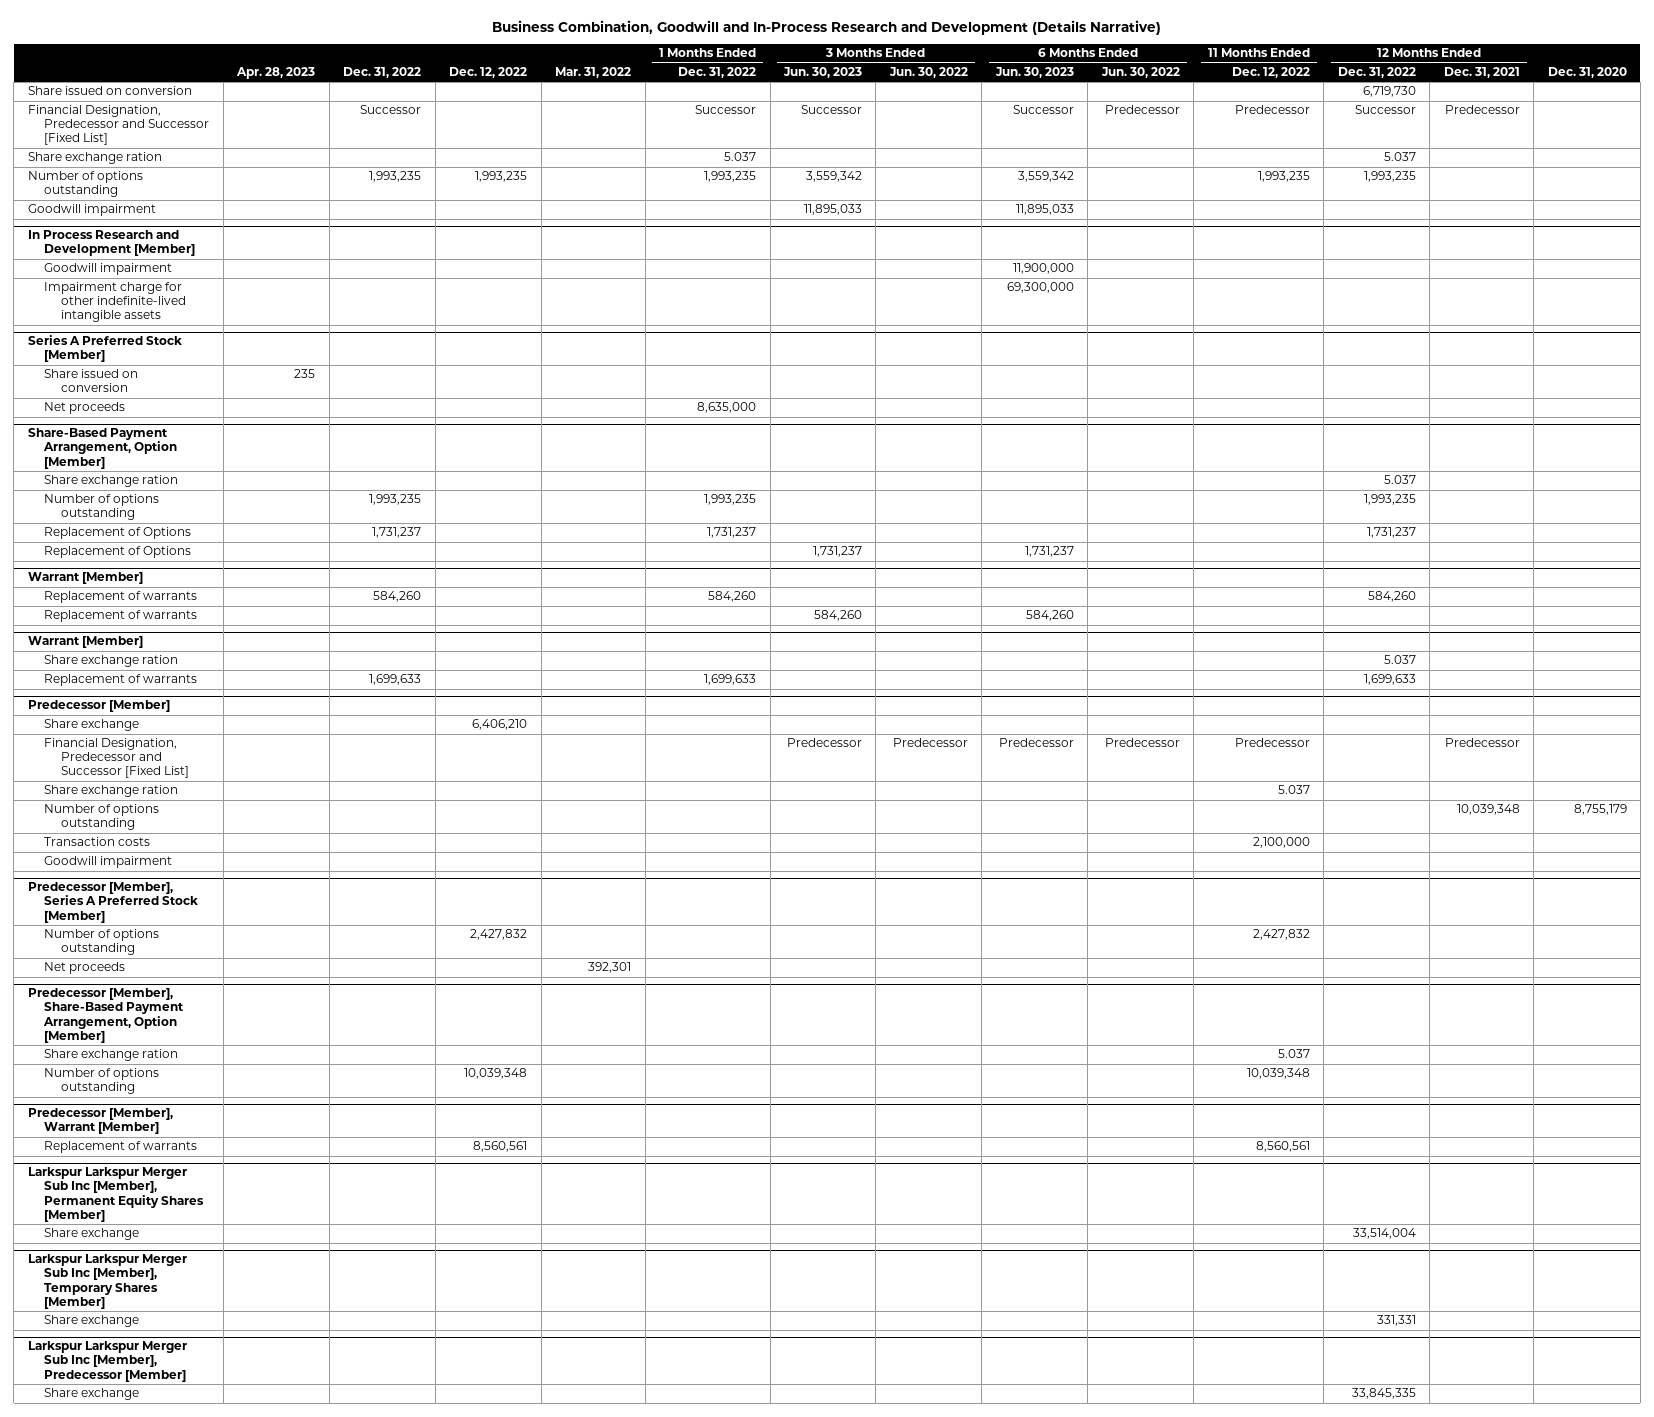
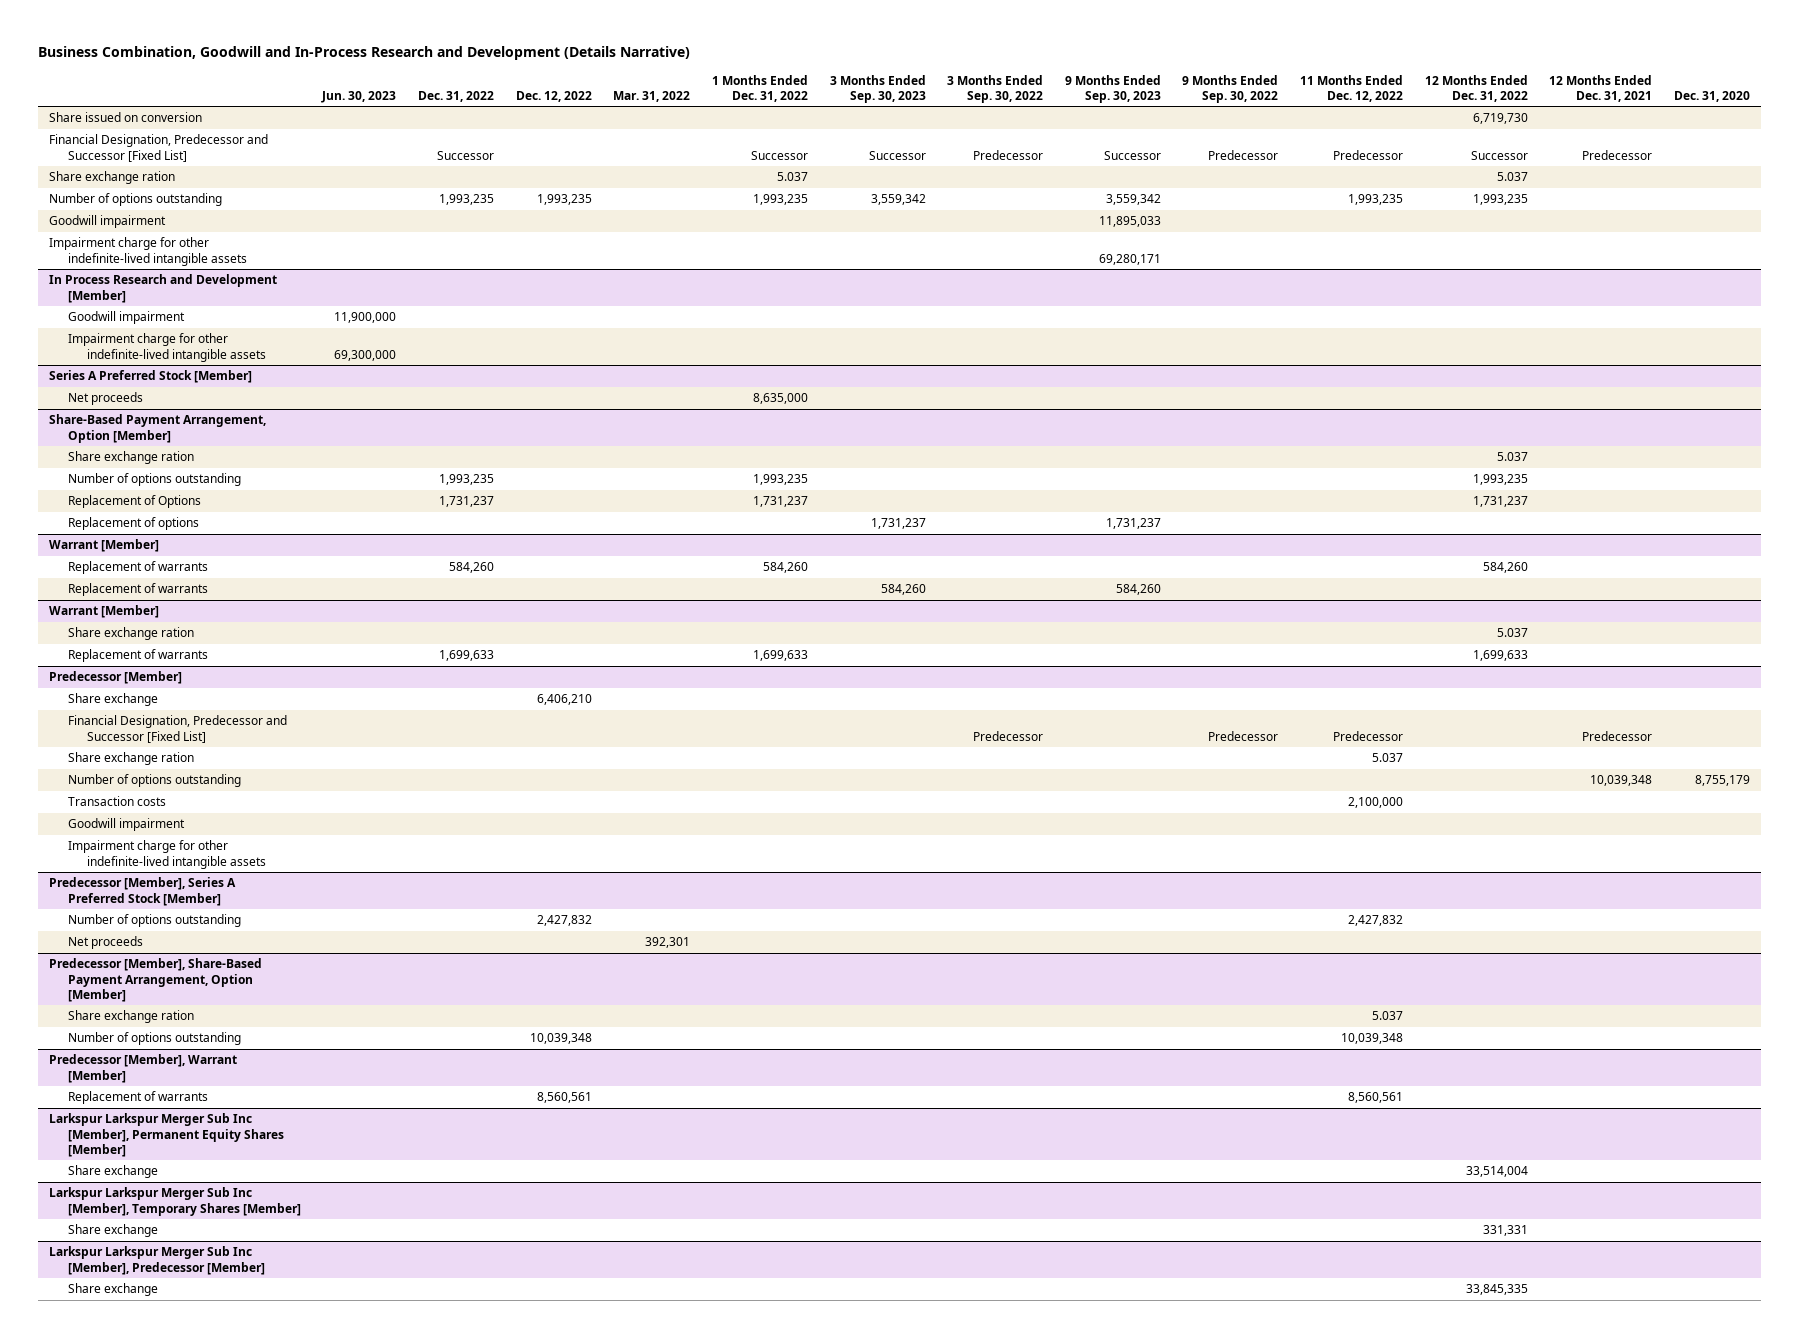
- | Apr. 28, 2023 | Dec. 31, 2022 | Dec. 12, 2022 | Mar. 31, 2022 | 1 Months Ended Dec. 31, 2022 | 3 Months Ended Jun. 30, 2023 | 3 Months Ended Jun. 30, 2022 | 6 Months Ended Jun. 30, 2023 | 6 Months Ended Jun. 30, 2022 | 11 Months Ended Dec. 12, 2022 | 12 Months Ended Dec. 31, 2022 | 12 Months Ended Dec. 31, 2021 | Dec. 31, 2020
+ | Jun. 30, 2023 | Dec. 31, 2022 | Dec. 12, 2022 | Mar. 31, 2022 | 1 Months Ended Dec. 31, 2022 | 3 Months Ended Sep. 30, 2023 | 3 Months Ended Sep. 30, 2022 | 9 Months Ended Sep. 30, 2023 | 9 Months Ended Sep. 30, 2022 | 11 Months Ended Dec. 12, 2022 | 12 Months Ended Dec. 31, 2022 | 12 Months Ended Dec. 31, 2021 | Dec. 31, 2020
+ Impairment charge for other indefinite-lived intangible assets | | | | | | | | 69,280,171 | | | | |
@ Series A Preferred Stock [Member]
- Share issued on conversion | 235 | | | | | | | | | | | |
@ Share-Based Payment Arrangement, Option [Member]
- Replacement of Options | | | | | | 1,731,237 | | 1,731,237 | | | | |
+ Replacement of options | | | | | | 1,731,237 | | 1,731,237 | | | | |
@ Predecessor [Member]
+ Impairment charge for other indefinite-lived intangible assets

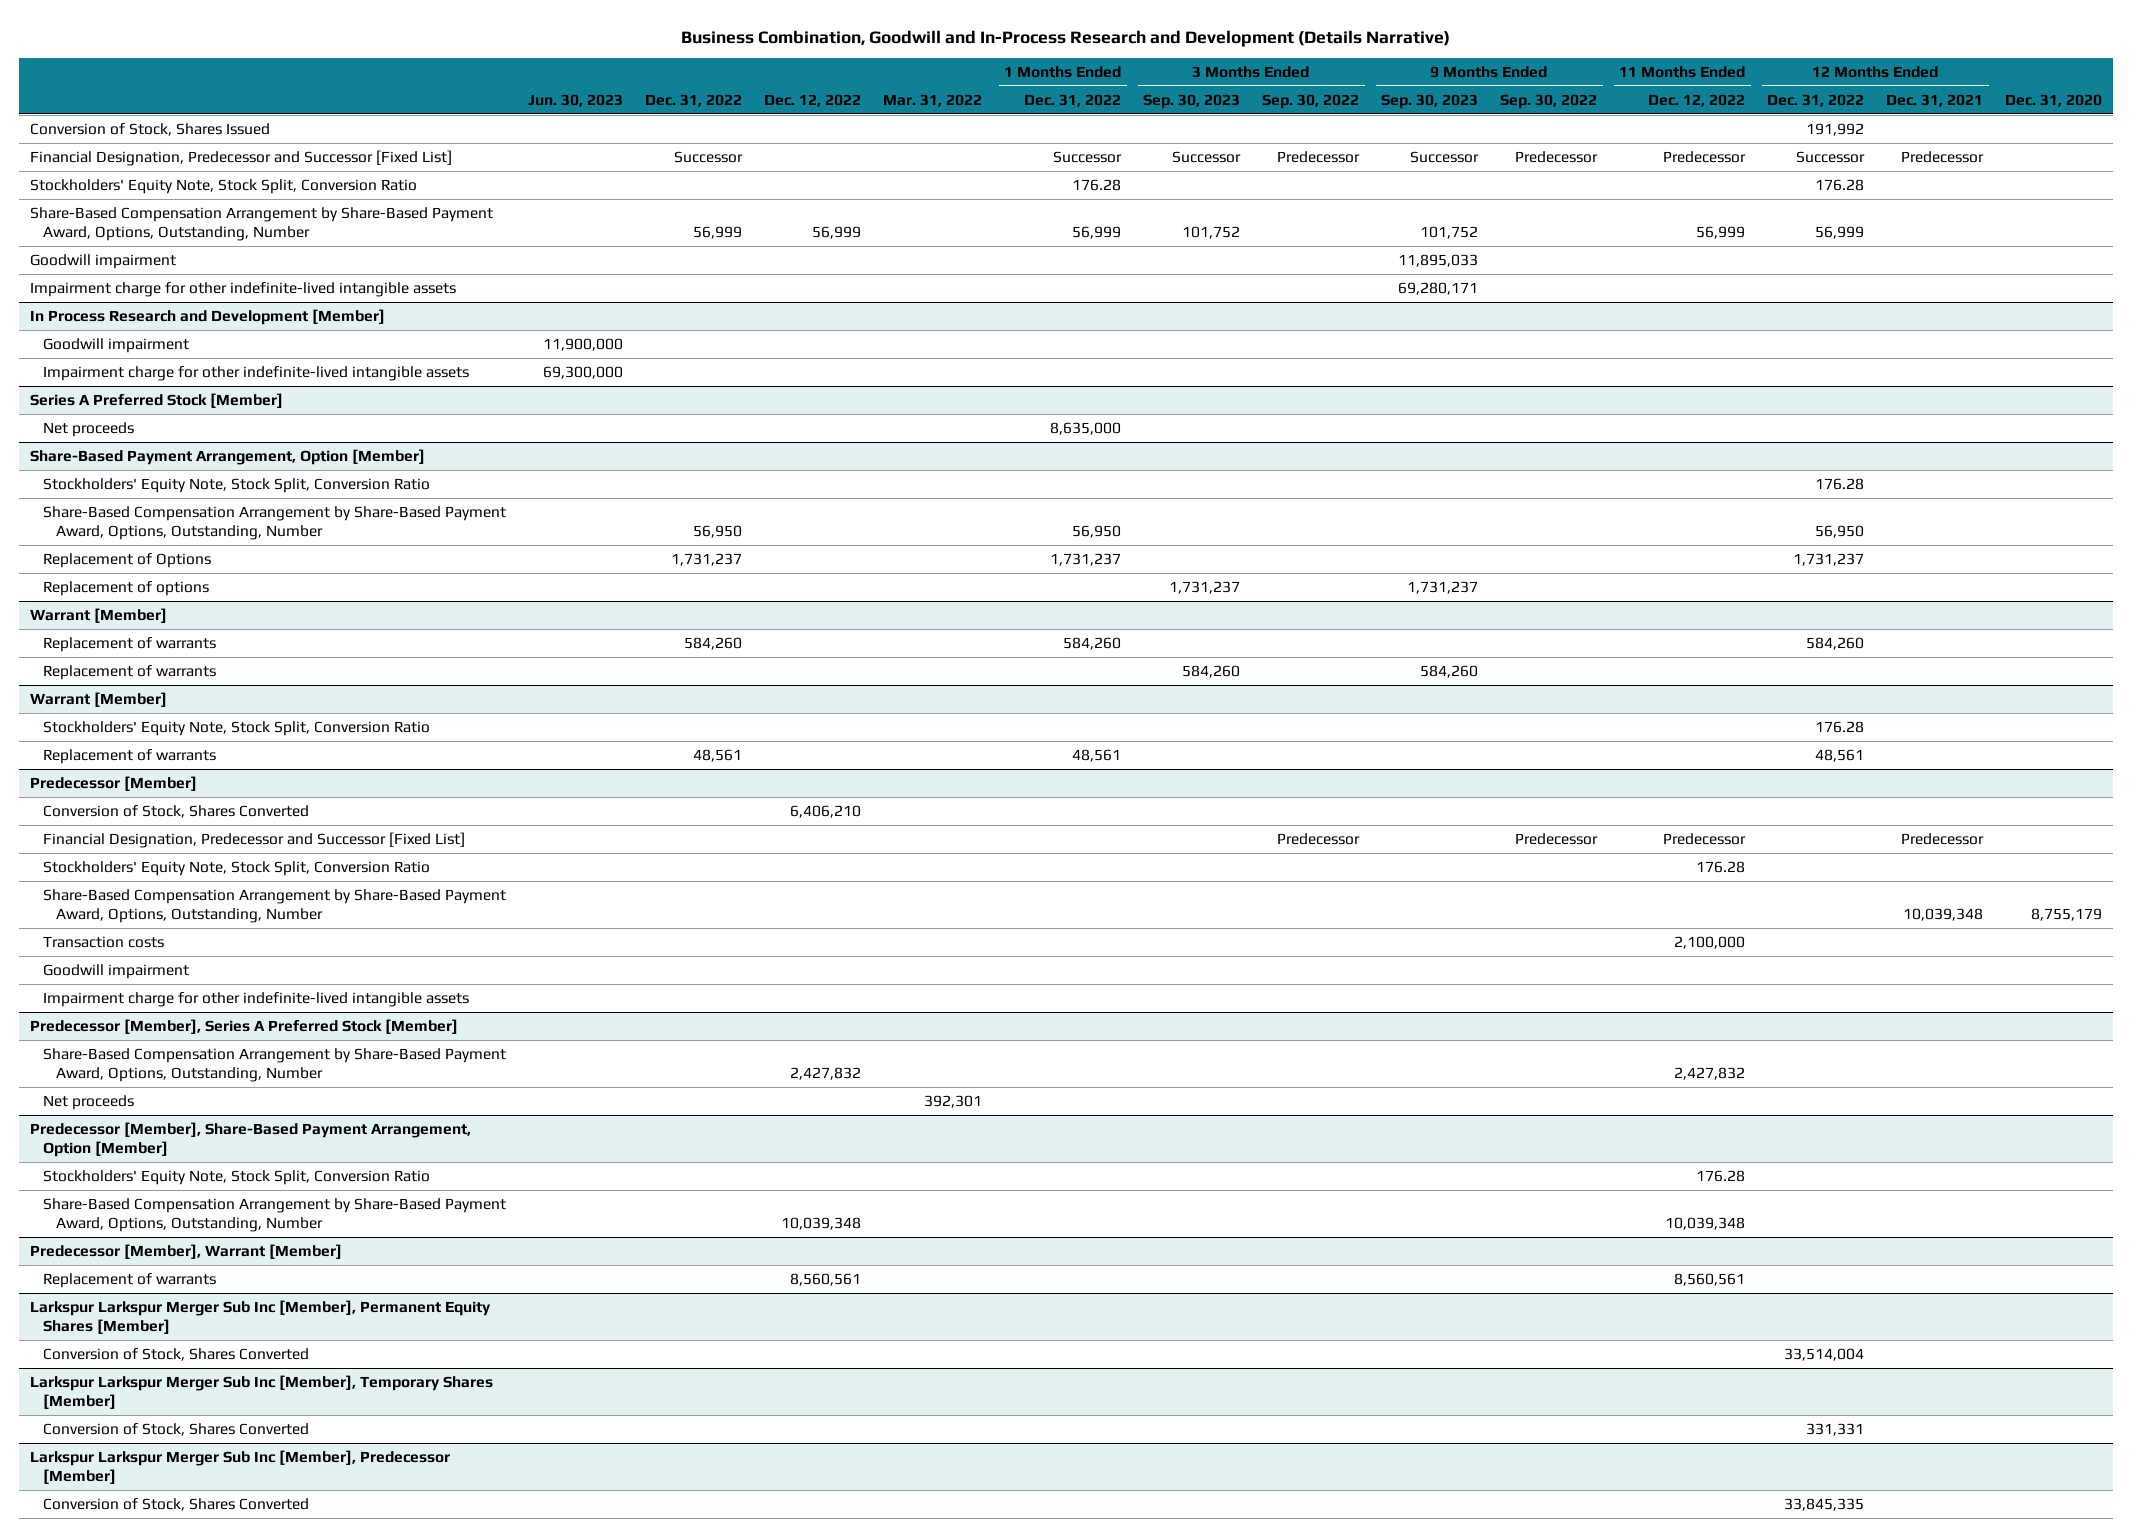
- Share issued on conversion | | | | | | | | | | | 6,719,730 | |
+ Conversion of Stock, Shares Issued | | | | | | | | | | | 191,992 | |
- Share exchange ration | | | | | 5.037 | | | | | | 5.037 | |
- Number of options outstanding | | 1,993,235 | 1,993,235 | | 1,993,235 | 3,559,342 | | 3,559,342 | | 1,993,235 | 1,993,235 | |
+ Stockholders' Equity Note, Stock Split, Conversion Ratio | | | | | 176.28 | | | | | | 176.28 | |
+ Share-Based Compensation Arrangement by Share-Based Payment Award, Options, Outstanding, Number | | 56,999 | 56,999 | | 56,999 | 101,752 | | 101,752 | | 56,999 | 56,999 | |
@ Share-Based Payment Arrangement, Option [Member]
- Share exchange ration | | | | | | | | | | | 5.037 | |
- Number of options outstanding | | 1,993,235 | | | 1,993,235 | | | | | | 1,993,235 | |
+ Stockholders' Equity Note, Stock Split, Conversion Ratio | | | | | | | | | | | 176.28 | |
+ Share-Based Compensation Arrangement by Share-Based Payment Award, Options, Outstanding, Number | | 56,950 | | | 56,950 | | | | | | 56,950 | |
@ Warrant [Member]
- Share exchange ration | | | | | | | | | | | 5.037 | |
- Replacement of warrants | | 1,699,633 | | | 1,699,633 | | | | | | 1,699,633 | |
+ Stockholders' Equity Note, Stock Split, Conversion Ratio | | | | | | | | | | | 176.28 | |
+ Replacement of warrants | | 48,561 | | | 48,561 | | | | | | 48,561 | |
@ Predecessor [Member]
- Share exchange | | | 6,406,210 | | | | | | | | | |
+ Conversion of Stock, Shares Converted | | | 6,406,210 | | | | | | | | | |
- Share exchange ration | | | | | | | | | | 5.037 | | |
- Number of options outstanding | | | | | | | | | | | | 10,039,348 | 8,755,179
+ Stockholders' Equity Note, Stock Split, Conversion Ratio | | | | | | | | | | 176.28 | | |
+ Share-Based Compensation Arrangement by Share-Based Payment Award, Options, Outstanding, Number | | | | | | | | | | | | 10,039,348 | 8,755,179
@ Predecessor [Member], Series A Preferred Stock [Member]
- Number of options outstanding | | | 2,427,832 | | | | | | | 2,427,832 | | |
+ Share-Based Compensation Arrangement by Share-Based Payment Award, Options, Outstanding, Number | | | 2,427,832 | | | | | | | 2,427,832 | | |
@ Predecessor [Member], Share-Based Payment Arrangement, Option [Member]
- Share exchange ration | | | | | | | | | | 5.037 | | |
- Number of options outstanding | | | 10,039,348 | | | | | | | 10,039,348 | | |
+ Stockholders' Equity Note, Stock Split, Conversion Ratio | | | | | | | | | | 176.28 | | |
+ Share-Based Compensation Arrangement by Share-Based Payment Award, Options, Outstanding, Number | | | 10,039,348 | | | | | | | 10,039,348 | | |
@ Larkspur Larkspur Merger Sub Inc [Member], Permanent Equity Shares [Member]
- Share exchange | | | | | | | | | | | 33,514,004 | |
+ Conversion of Stock, Shares Converted | | | | | | | | | | | 33,514,004 | |
@ Larkspur Larkspur Merger Sub Inc [Member], Temporary Shares [Member]
- Share exchange | | | | | | | | | | | 331,331 | |
+ Conversion of Stock, Shares Converted | | | | | | | | | | | 331,331 | |
@ Larkspur Larkspur Merger Sub Inc [Member], Predecessor [Member]
- Share exchange | | | | | | | | | | | 33,845,335 | |
+ Conversion of Stock, Shares Converted | | | | | | | | | | | 33,845,335 | |

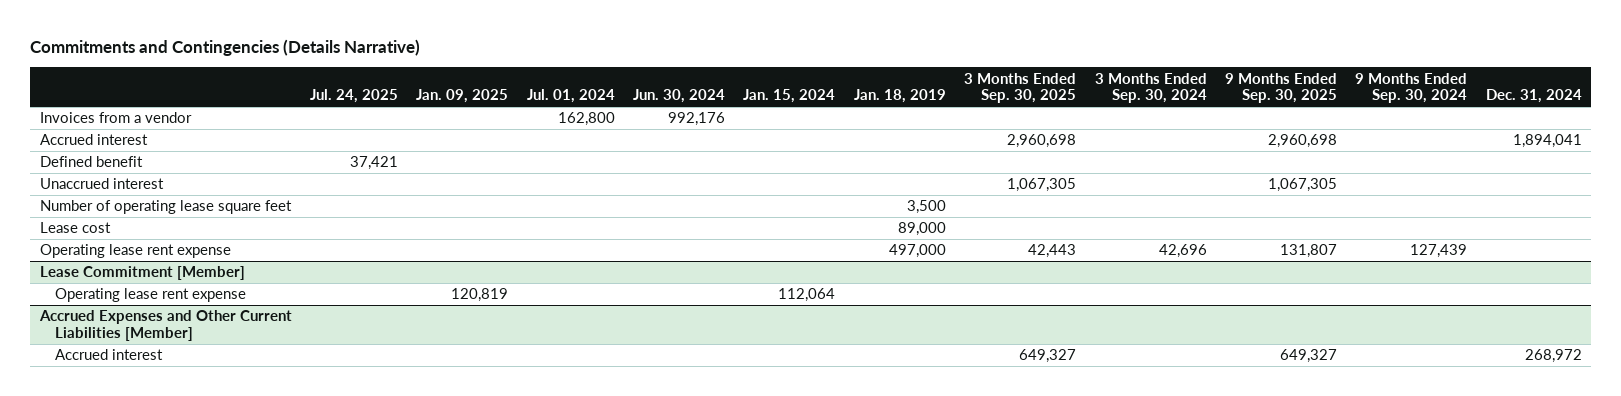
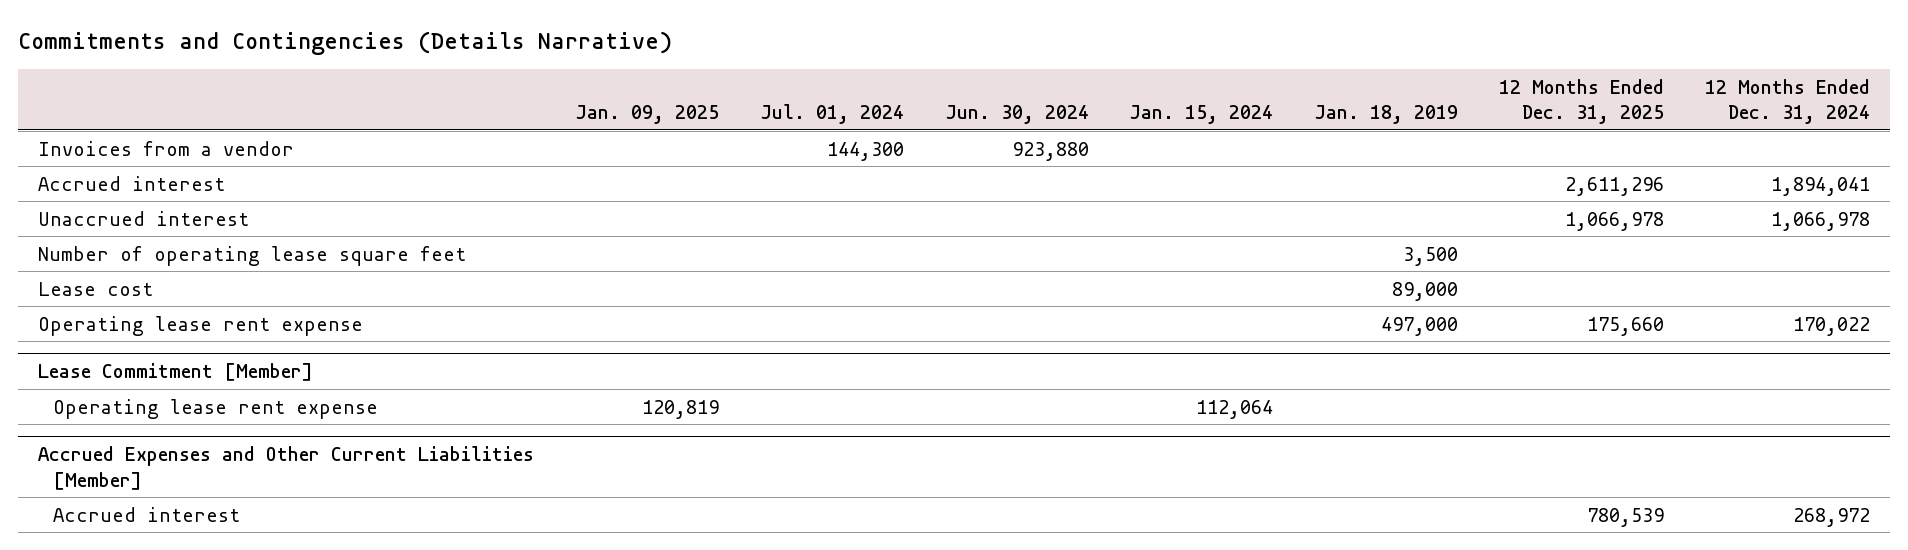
- | Jul. 24, 2025 | Jan. 09, 2025 | Jul. 01, 2024 | Jun. 30, 2024 | Jan. 15, 2024 | Jan. 18, 2019 | 3 Months Ended Sep. 30, 2025 | 3 Months Ended Sep. 30, 2024 | 9 Months Ended Sep. 30, 2025 | 9 Months Ended Sep. 30, 2024 | Dec. 31, 2024
+ | Jan. 09, 2025 | Jul. 01, 2024 | Jun. 30, 2024 | Jan. 15, 2024 | Jan. 18, 2019 | 12 Months Ended Dec. 31, 2025 | 12 Months Ended Dec. 31, 2024
- Invoices from a vendor | | | 162,800 | 992,176 | | | | | | |
+ Invoices from a vendor | | 144,300 | 923,880 | | | |
- Defined benefit | 37,421 | | | | | | | | | |

